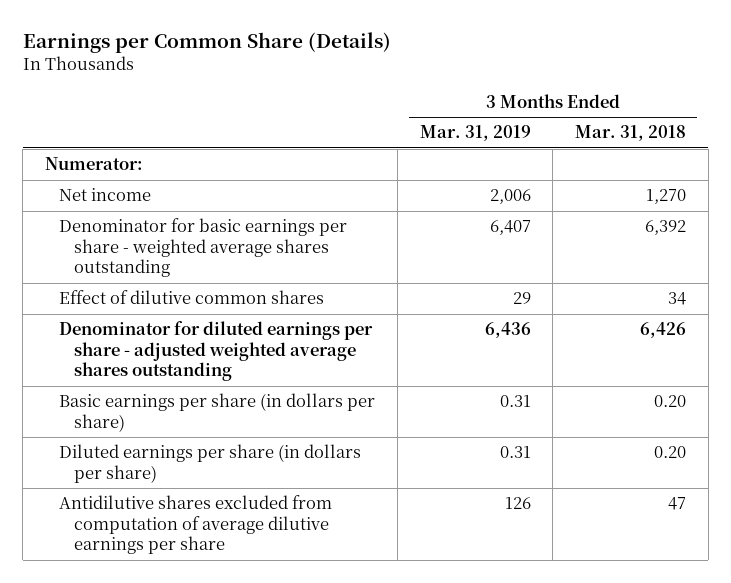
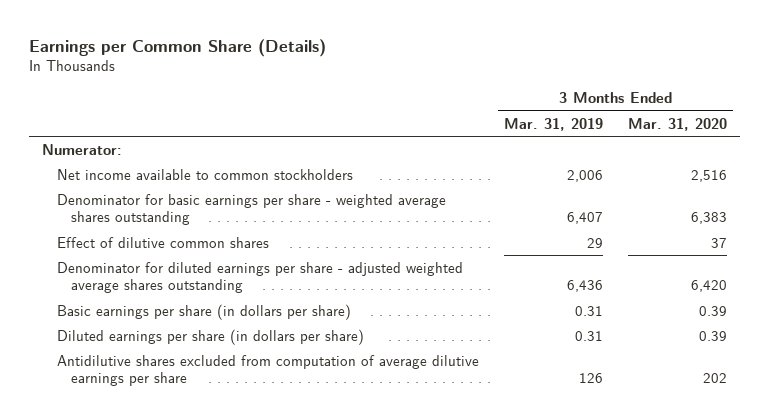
- | 3 Months Ended Mar. 31, 2019 | 3 Months Ended Mar. 31, 2018
+ | 3 Months Ended Mar. 31, 2019 | 3 Months Ended Mar. 31, 2020
- Net income | 2,006 | 1,270
+ Net income available to common stockholders | 2,006 | 2,516

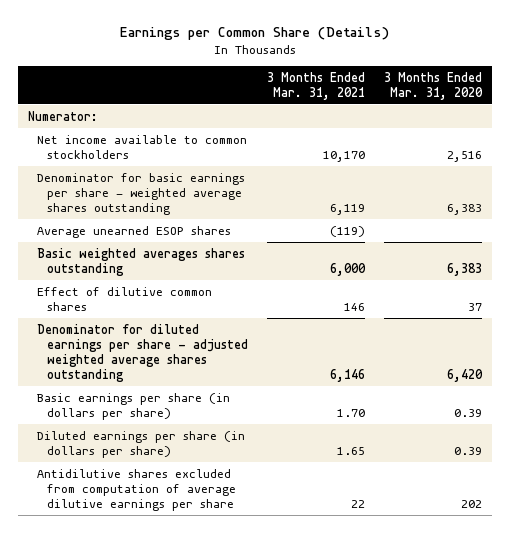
- | 3 Months Ended Mar. 31, 2019 | 3 Months Ended Mar. 31, 2020
+ | 3 Months Ended Mar. 31, 2021 | 3 Months Ended Mar. 31, 2020
+ Average unearned ESOP shares | (119) |
+ Basic weighted averages shares outstanding | 6,000 | 6,383

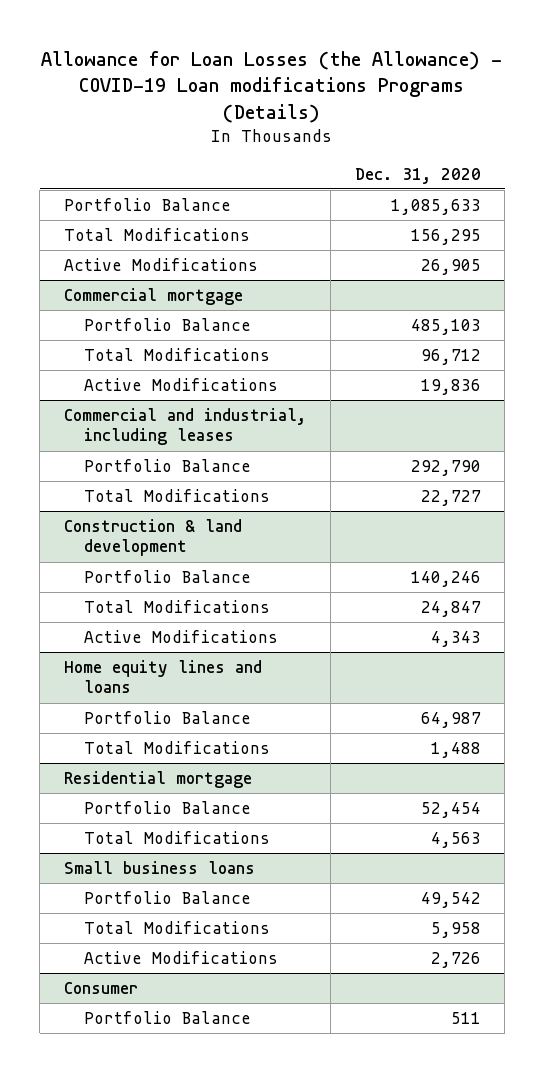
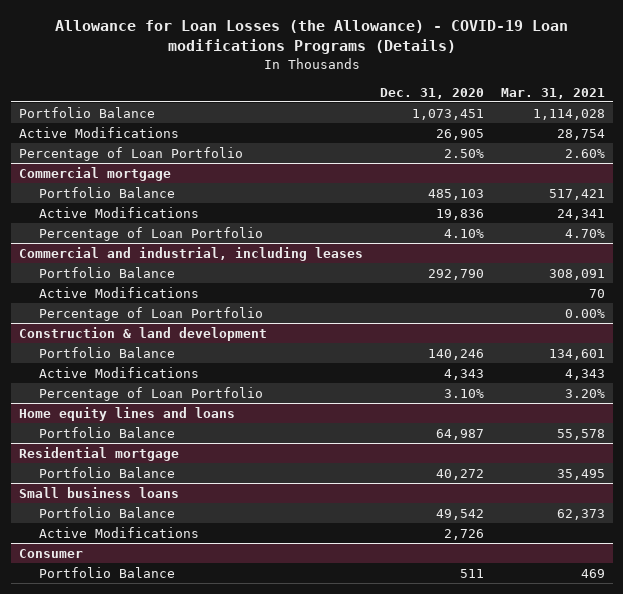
- | Dec. 31, 2020
+ | Dec. 31, 2020 | Mar. 31, 2021
- Portfolio Balance | 1,085,633
- Total Modifications | 156,295
+ Portfolio Balance | 1,073,451 | 1,114,028
+ Percentage of Loan Portfolio | 2.50% | 2.60%
@ Commercial mortgage
- Total Modifications | 96,712
+ Percentage of Loan Portfolio | 4.10% | 4.70%
@ Commercial and industrial, including leases
- Total Modifications | 22,727
+ Active Modifications | | 70
+ Percentage of Loan Portfolio | | 0.00%
@ Construction & land development
- Total Modifications | 24,847
+ Percentage of Loan Portfolio | 3.10% | 3.20%
@ Home equity lines and loans
- Total Modifications | 1,488
@ Residential mortgage
- Portfolio Balance | 52,454
- Total Modifications | 4,563
+ Portfolio Balance | 40,272 | 35,495
@ Small business loans
- Total Modifications | 5,958

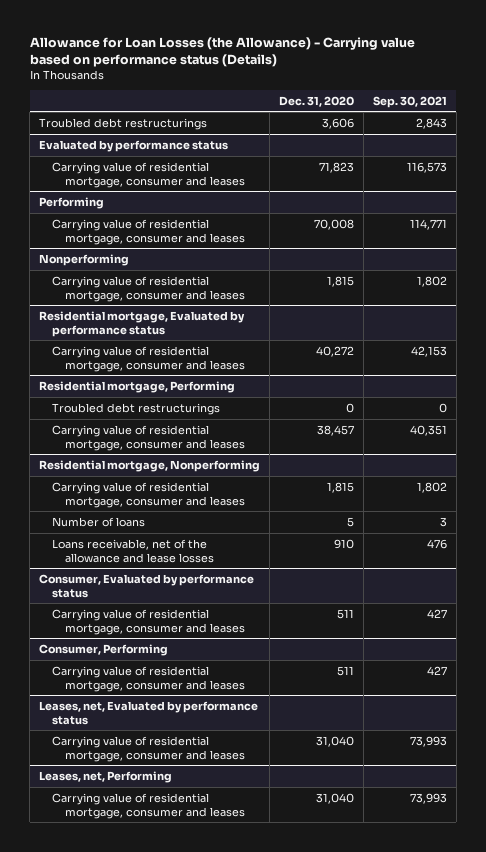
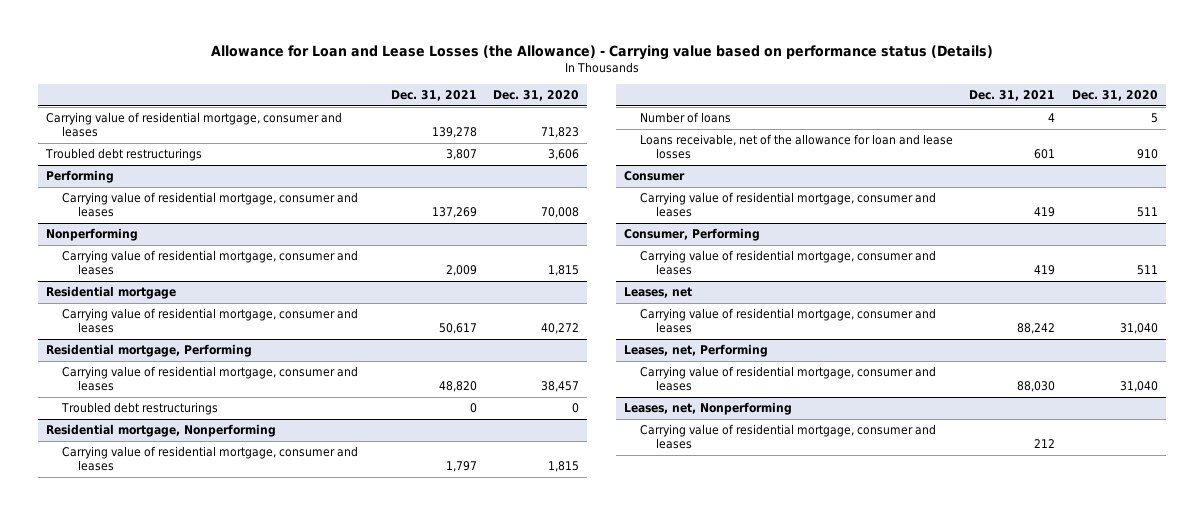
- Allowance for Loan Losses (the Allowance) - Carrying value based on performance status (Details)
+ Allowance for Loan and Lease Losses (the Allowance) - Carrying value based on performance status (Details)
- | Dec. 31, 2020 | Sep. 30, 2021
+ | Dec. 31, 2021 | Dec. 31, 2020
- Evaluated by performance status
moved down: Troubled debt restructurings | 3,807 | 3,606
- Residential mortgage, Evaluated by performance status
+ Residential mortgage
@ Residential mortgage, Performing
moved down: Troubled debt restructurings | 0 | 0
@ Residential mortgage, Nonperforming
- Loans receivable, net of the allowance and lease losses | 910 | 476
- Consumer, Evaluated by performance status
@ Residential mortgage, Nonperforming
+ Loans receivable, net of the allowance for loan and lease losses | 601 | 910
+ Consumer
- Leases, net, Evaluated by performance status
+ Leases, net
+ Leases, net, Nonperforming
+ Carrying value of residential mortgage, consumer and leases | 212 |

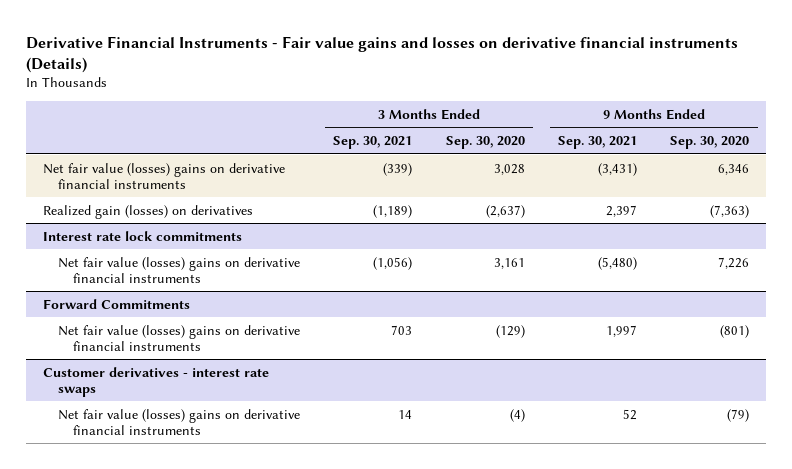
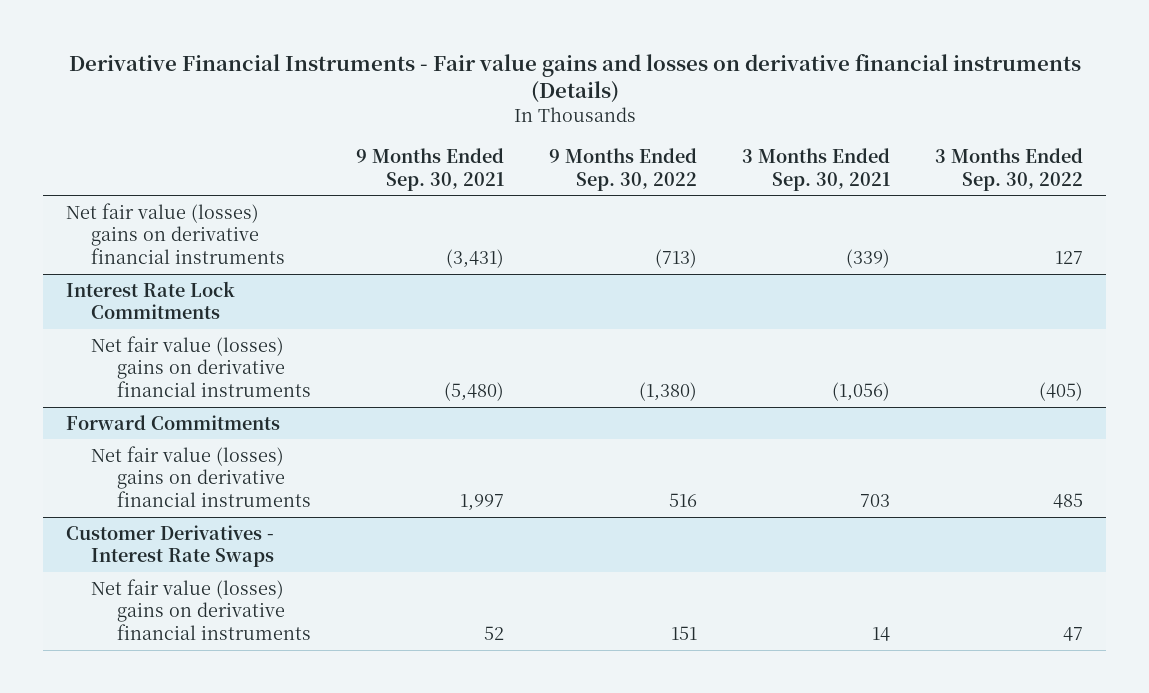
- | 3 Months Ended Sep. 30, 2021 | 3 Months Ended Sep. 30, 2020 | 9 Months Ended Sep. 30, 2021 | 9 Months Ended Sep. 30, 2020
+ | 9 Months Ended Sep. 30, 2021 | 9 Months Ended Sep. 30, 2022 | 3 Months Ended Sep. 30, 2021 | 3 Months Ended Sep. 30, 2022
- Realized gain (losses) on derivatives | (1,189) | (2,637) | 2,397 | (7,363)
- Interest rate lock commitments
+ Interest Rate Lock Commitments
- Customer derivatives - interest rate swaps
+ Customer Derivatives - Interest Rate Swaps

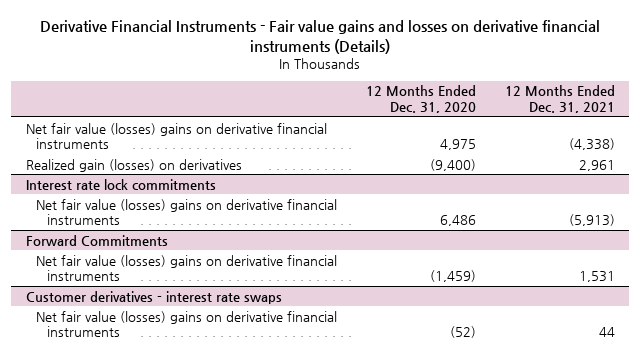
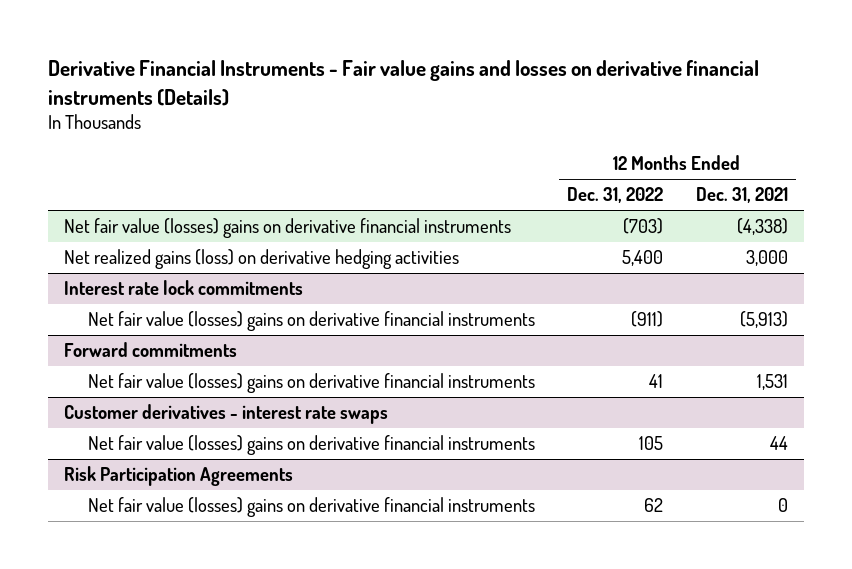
- | 12 Months Ended Dec. 31, 2020 | 12 Months Ended Dec. 31, 2021
+ | 12 Months Ended Dec. 31, 2022 | 12 Months Ended Dec. 31, 2021
- Realized gain (losses) on derivatives | (9,400) | 2,961
+ Net realized gains (loss) on derivative hedging activities | 5,400 | 3,000
- Forward Commitments
+ Forward commitments
+ Risk Participation Agreements
+ Net fair value (losses) gains on derivative financial instruments | 62 | 0

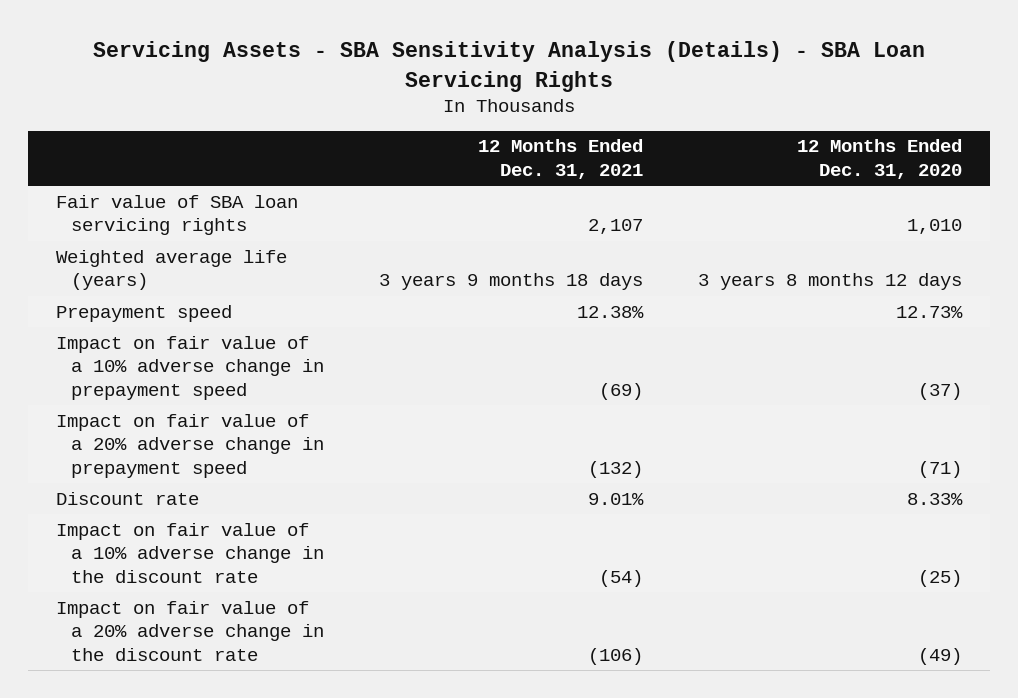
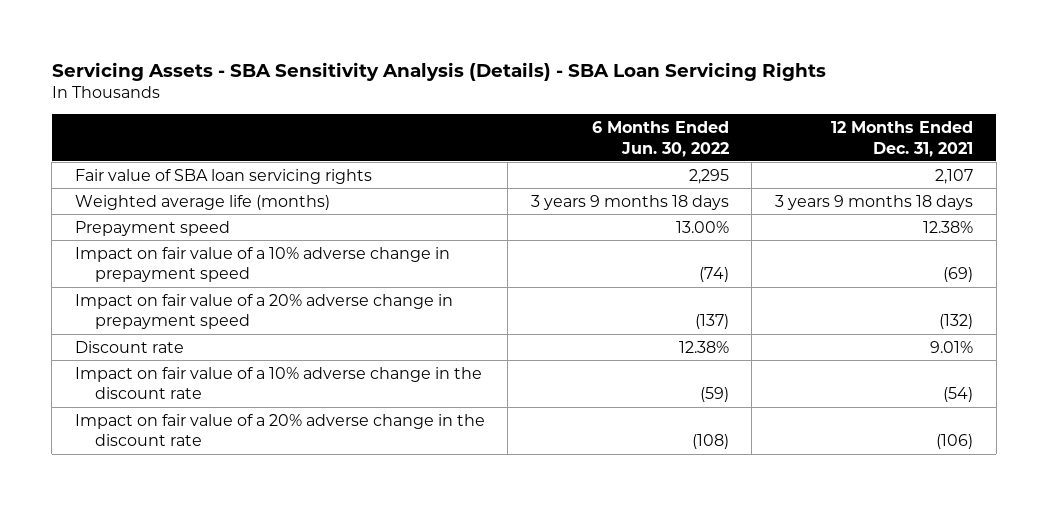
- | 12 Months Ended Dec. 31, 2021 | 12 Months Ended Dec. 31, 2020
+ | 6 Months Ended Jun. 30, 2022 | 12 Months Ended Dec. 31, 2021
- Weighted average life (years) | 3 years 9 months 18 days | 3 years 8 months 12 days
+ Weighted average life (months) | 3 years 9 months 18 days | 3 years 9 months 18 days

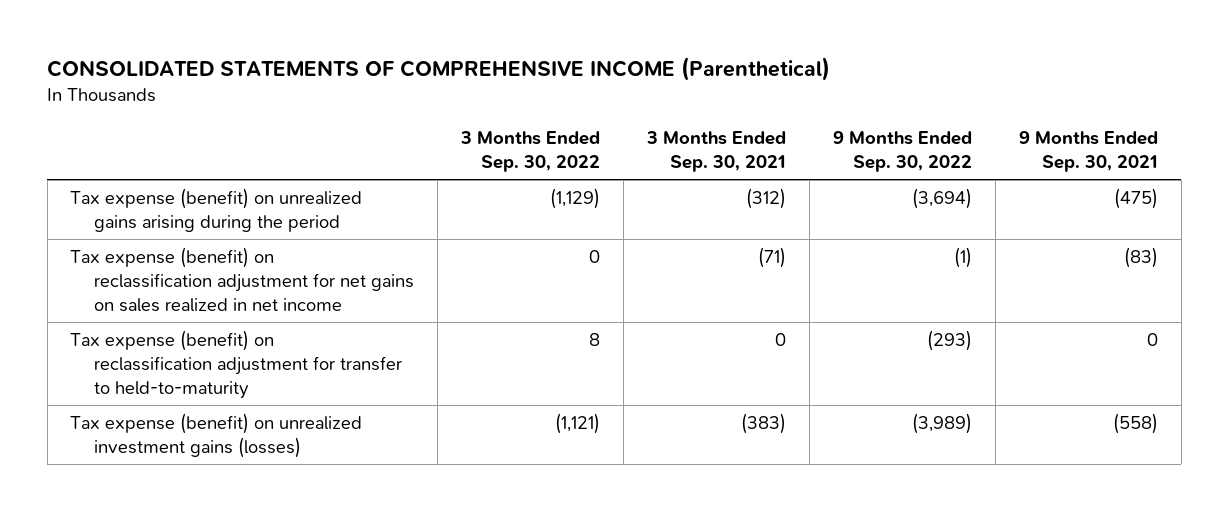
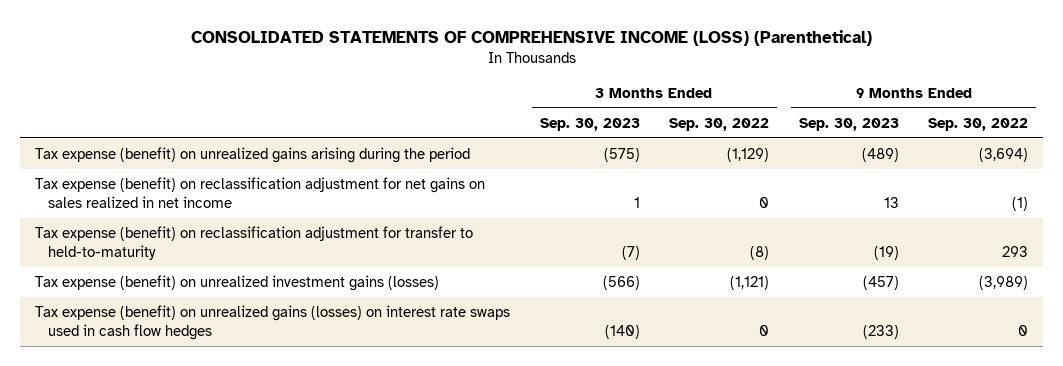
- CONSOLIDATED STATEMENTS OF COMPREHENSIVE INCOME (Parenthetical)
+ CONSOLIDATED STATEMENTS OF COMPREHENSIVE INCOME (LOSS) (Parenthetical)
- | 3 Months Ended Sep. 30, 2022 | 3 Months Ended Sep. 30, 2021 | 9 Months Ended Sep. 30, 2022 | 9 Months Ended Sep. 30, 2021
+ | 3 Months Ended Sep. 30, 2023 | 3 Months Ended Sep. 30, 2022 | 9 Months Ended Sep. 30, 2023 | 9 Months Ended Sep. 30, 2022
- Tax expense (benefit) on reclassification adjustment for transfer to held-to-maturity | 8 | 0 | (293) | 0
+ Tax expense (benefit) on reclassification adjustment for transfer to held-to-maturity | (7) | (8) | (19) | 293
+ Tax expense (benefit) on unrealized gains (losses) on interest rate swaps used in cash flow hedges | (140) | 0 | (233) | 0

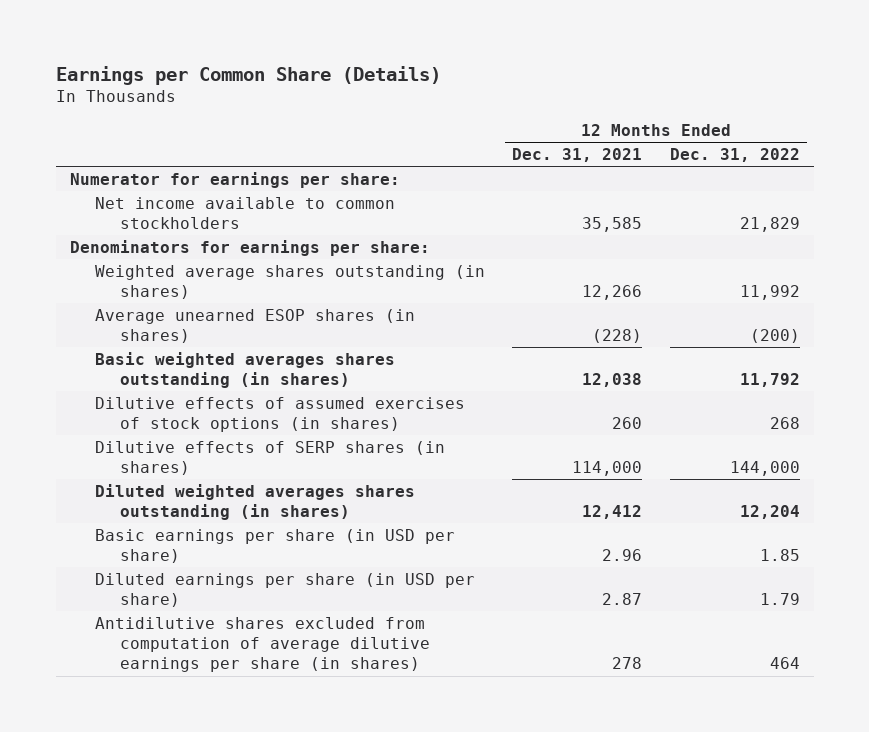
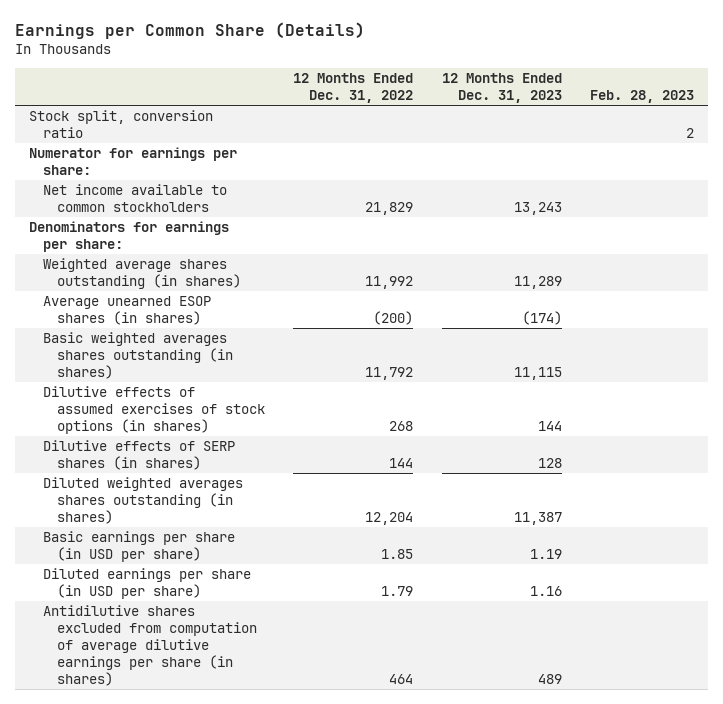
- | 12 Months Ended Dec. 31, 2021 | 12 Months Ended Dec. 31, 2022
+ | 12 Months Ended Dec. 31, 2022 | 12 Months Ended Dec. 31, 2023 | Feb. 28, 2023
+ Stock split, conversion ratio | | | 2
- Dilutive effects of SERP shares (in shares) | 114,000 | 144,000
+ Dilutive effects of SERP shares (in shares) | 144 | 128 |

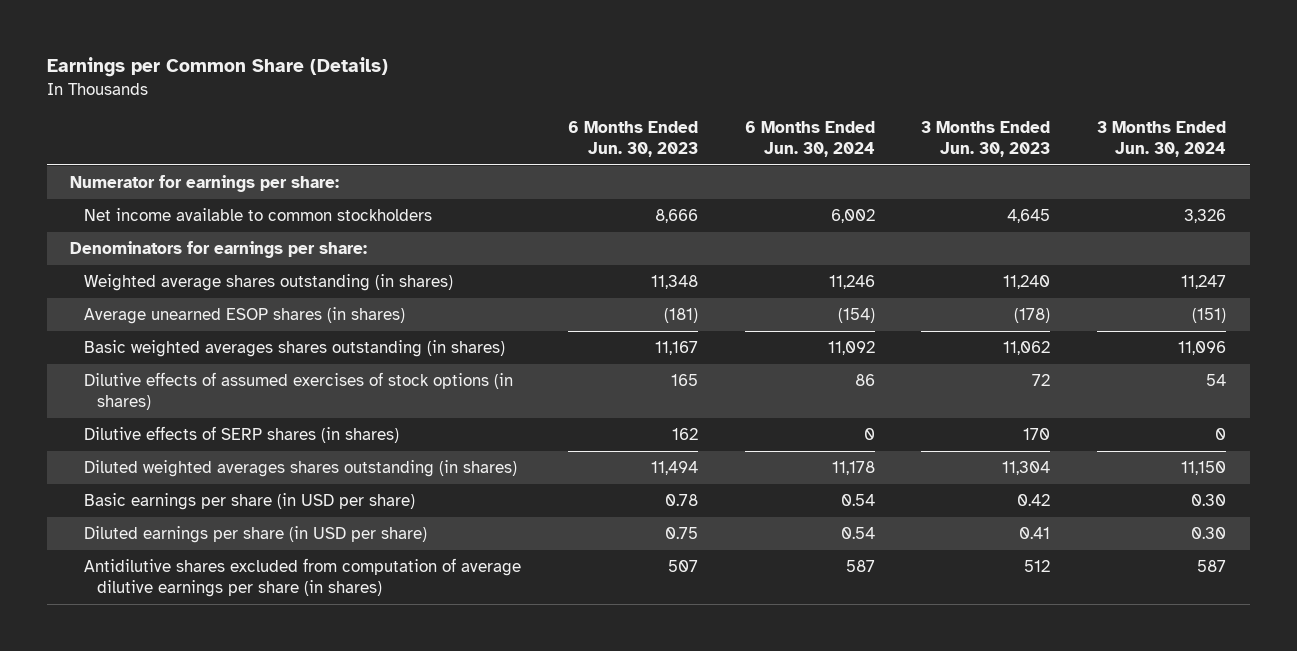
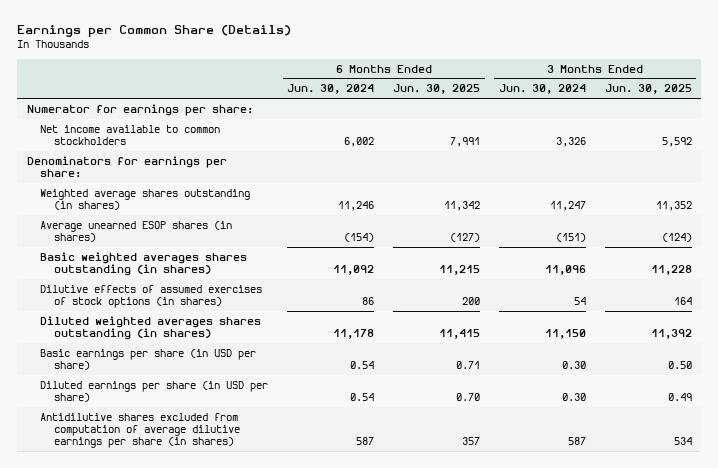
- | 6 Months Ended Jun. 30, 2023 | 6 Months Ended Jun. 30, 2024 | 3 Months Ended Jun. 30, 2023 | 3 Months Ended Jun. 30, 2024
+ | 6 Months Ended Jun. 30, 2024 | 6 Months Ended Jun. 30, 2025 | 3 Months Ended Jun. 30, 2024 | 3 Months Ended Jun. 30, 2025
- Dilutive effects of SERP shares (in shares) | 162 | 0 | 170 | 0

